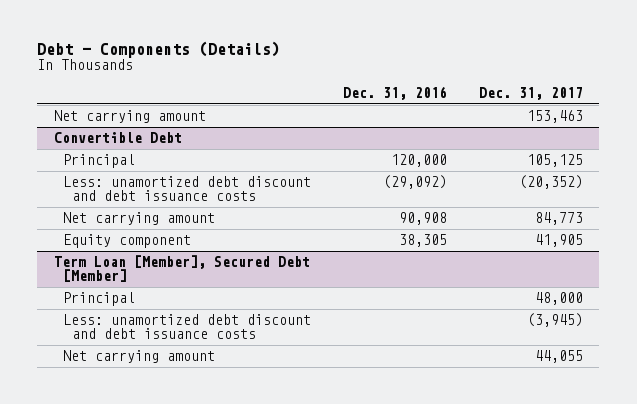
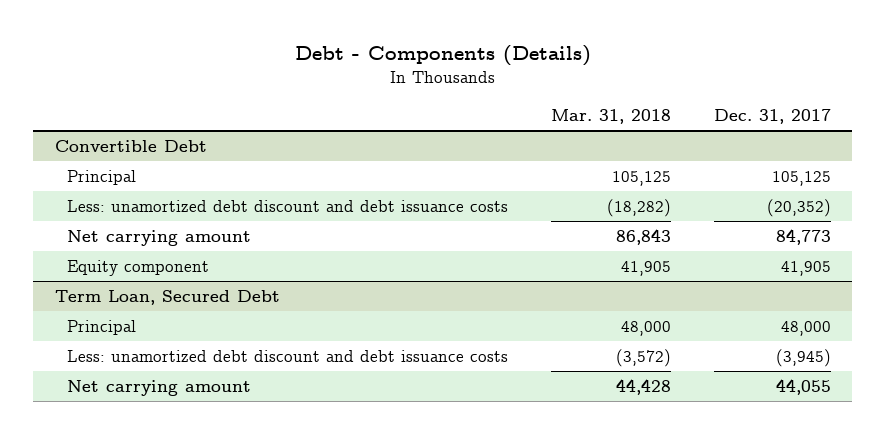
- | Dec. 31, 2016 | Dec. 31, 2017
+ | Mar. 31, 2018 | Dec. 31, 2017
- Net carrying amount | | 153,463
- Term Loan [Member], Secured Debt [Member]
+ Term Loan, Secured Debt

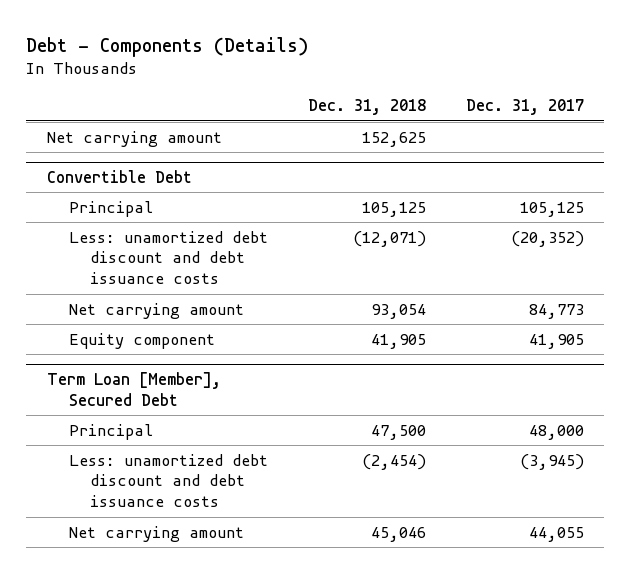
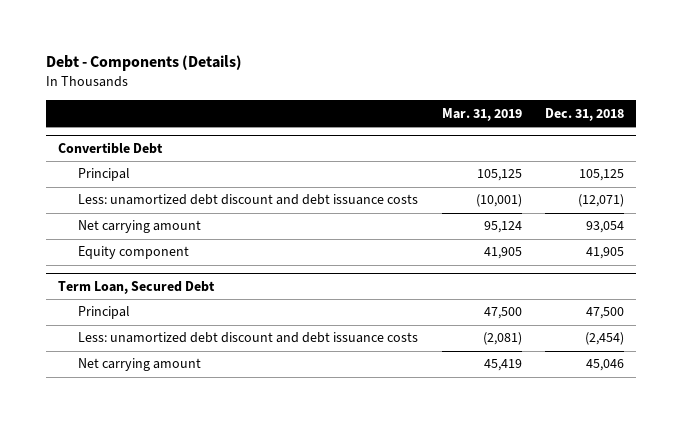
- | Dec. 31, 2018 | Dec. 31, 2017
+ | Mar. 31, 2019 | Dec. 31, 2018
- Net carrying amount | 152,625 |
- Term Loan [Member], Secured Debt
+ Term Loan, Secured Debt

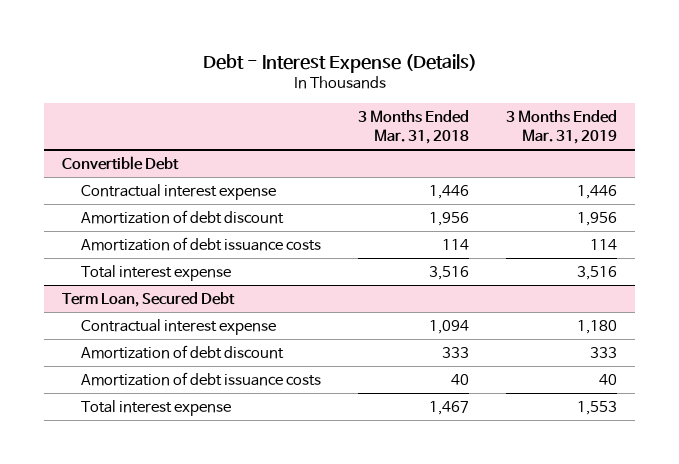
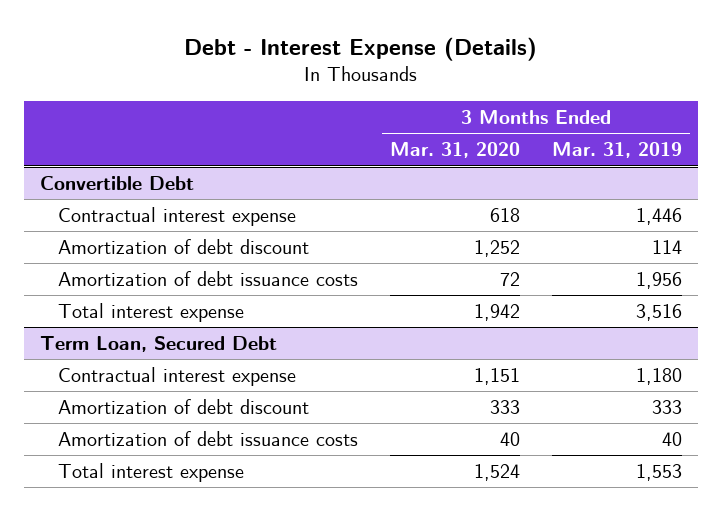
- | 3 Months Ended Mar. 31, 2018 | 3 Months Ended Mar. 31, 2019
+ | 3 Months Ended Mar. 31, 2020 | 3 Months Ended Mar. 31, 2019
@ Convertible Debt
- Amortization of debt discount | 1,956 | 1,956
- Amortization of debt issuance costs | 114 | 114
+ Amortization of debt discount | 1,252 | 114
+ Amortization of debt issuance costs | 72 | 1,956

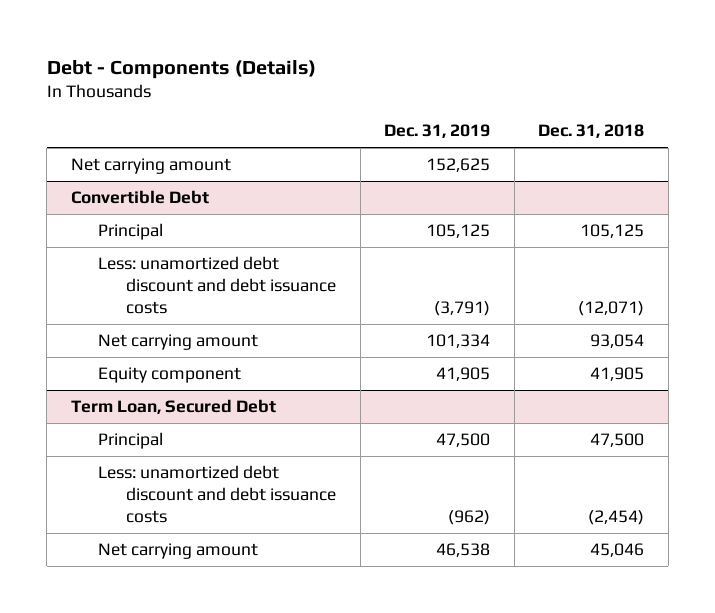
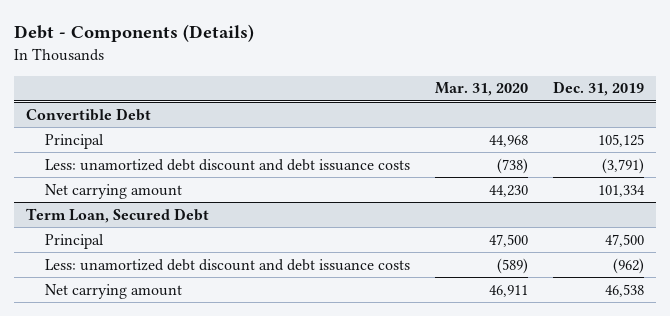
- | Dec. 31, 2019 | Dec. 31, 2018
+ | Mar. 31, 2020 | Dec. 31, 2019
- Net carrying amount | 152,625 |
@ Convertible Debt
- Equity component | 41,905 | 41,905

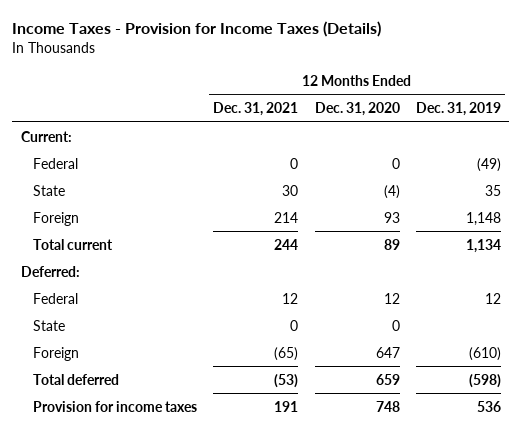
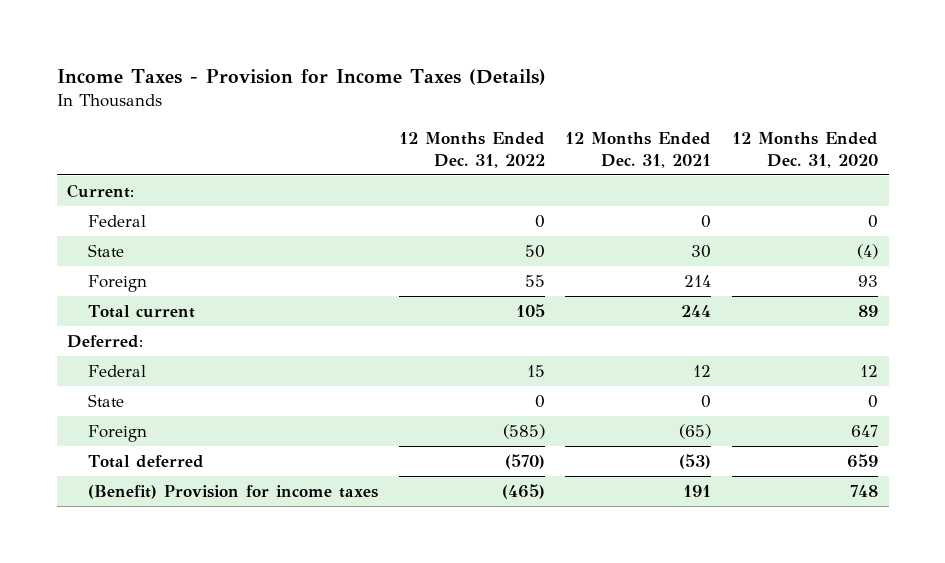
- | 12 Months Ended Dec. 31, 2021 | 12 Months Ended Dec. 31, 2020 | 12 Months Ended Dec. 31, 2019
+ | 12 Months Ended Dec. 31, 2022 | 12 Months Ended Dec. 31, 2021 | 12 Months Ended Dec. 31, 2020
- Provision for income taxes | 191 | 748 | 536
+ (Benefit) Provision for income taxes | (465) | 191 | 748

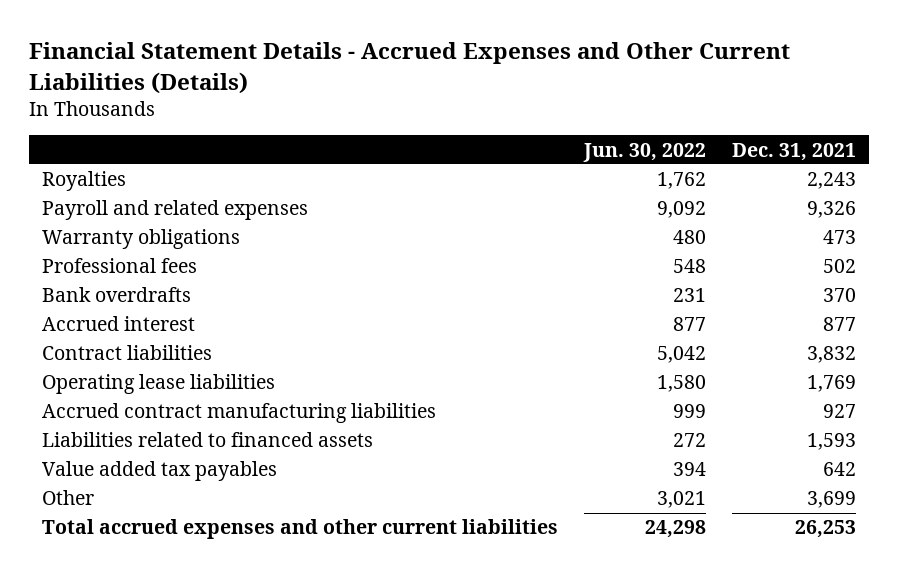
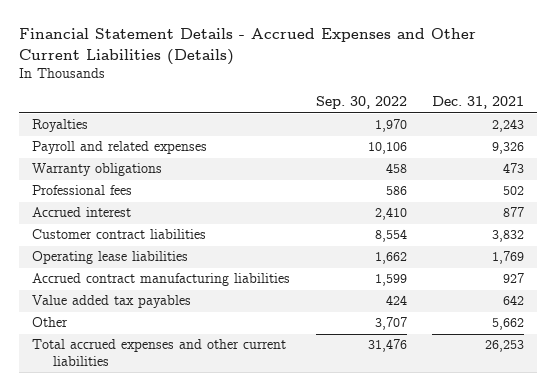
- | Jun. 30, 2022 | Dec. 31, 2021
+ | Sep. 30, 2022 | Dec. 31, 2021
- Bank overdrafts | 231 | 370
- Contract liabilities | 5,042 | 3,832
+ Customer contract liabilities | 8,554 | 3,832
- Liabilities related to financed assets | 272 | 1,593
- Other | 3,021 | 3,699
+ Other | 3,707 | 5,662

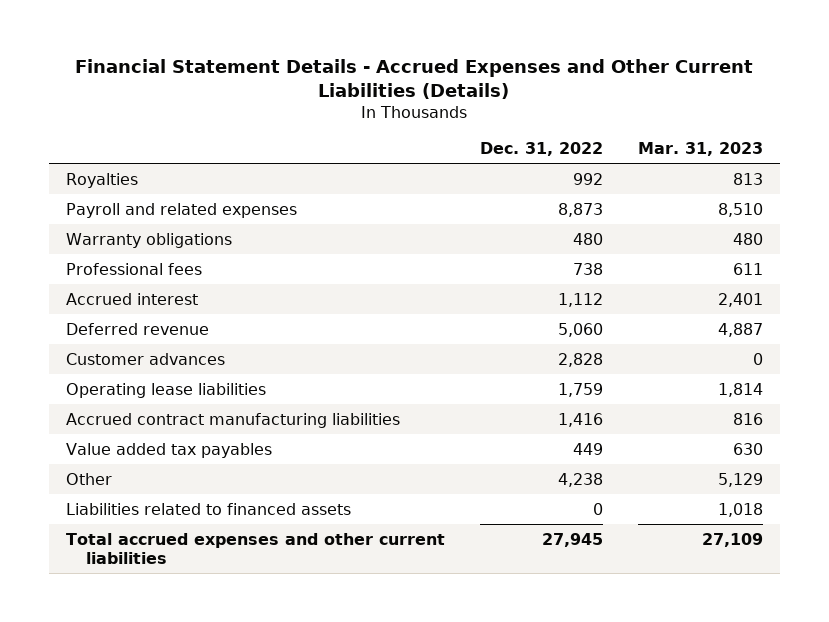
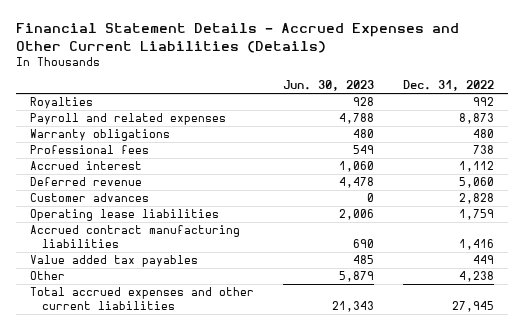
- | Dec. 31, 2022 | Mar. 31, 2023
+ | Jun. 30, 2023 | Dec. 31, 2022
- Liabilities related to financed assets | 0 | 1,018

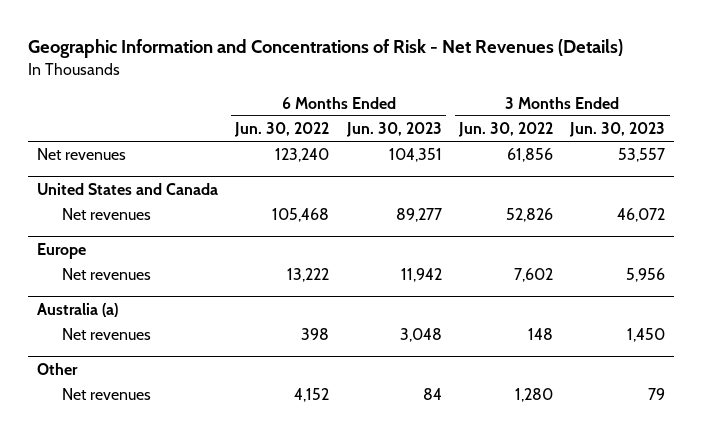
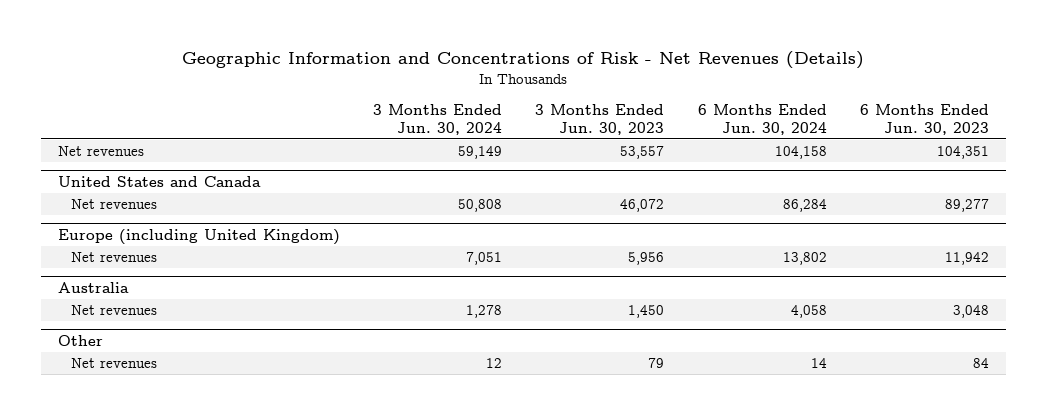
- | 6 Months Ended Jun. 30, 2022 | 6 Months Ended Jun. 30, 2023 | 3 Months Ended Jun. 30, 2022 | 3 Months Ended Jun. 30, 2023
+ | 3 Months Ended Jun. 30, 2024 | 3 Months Ended Jun. 30, 2023 | 6 Months Ended Jun. 30, 2024 | 6 Months Ended Jun. 30, 2023
- Europe
+ Europe (including United Kingdom)
- Australia (a)
+ Australia

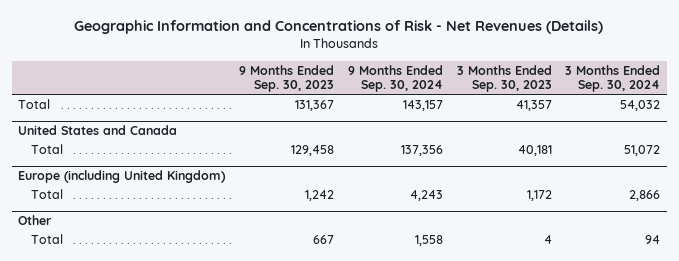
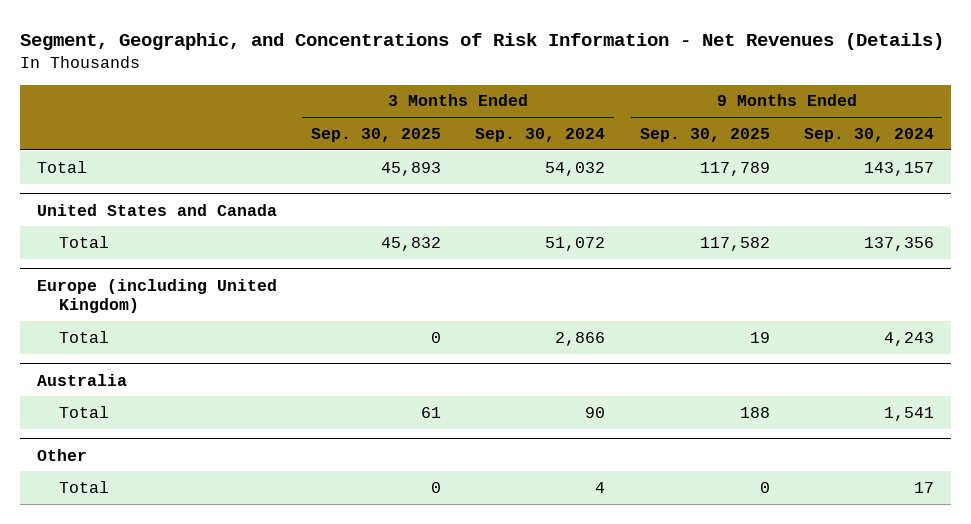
- Geographic Information and Concentrations of Risk - Net Revenues (Details)
+ Segment, Geographic, and Concentrations of Risk Information - Net Revenues (Details)
- | 9 Months Ended Sep. 30, 2023 | 9 Months Ended Sep. 30, 2024 | 3 Months Ended Sep. 30, 2023 | 3 Months Ended Sep. 30, 2024
+ | 3 Months Ended Sep. 30, 2025 | 3 Months Ended Sep. 30, 2024 | 9 Months Ended Sep. 30, 2025 | 9 Months Ended Sep. 30, 2024
+ Australia
+ Total | 61 | 90 | 188 | 1,541
@ Other
- Total | 667 | 1,558 | 4 | 94
+ Total | 0 | 4 | 0 | 17

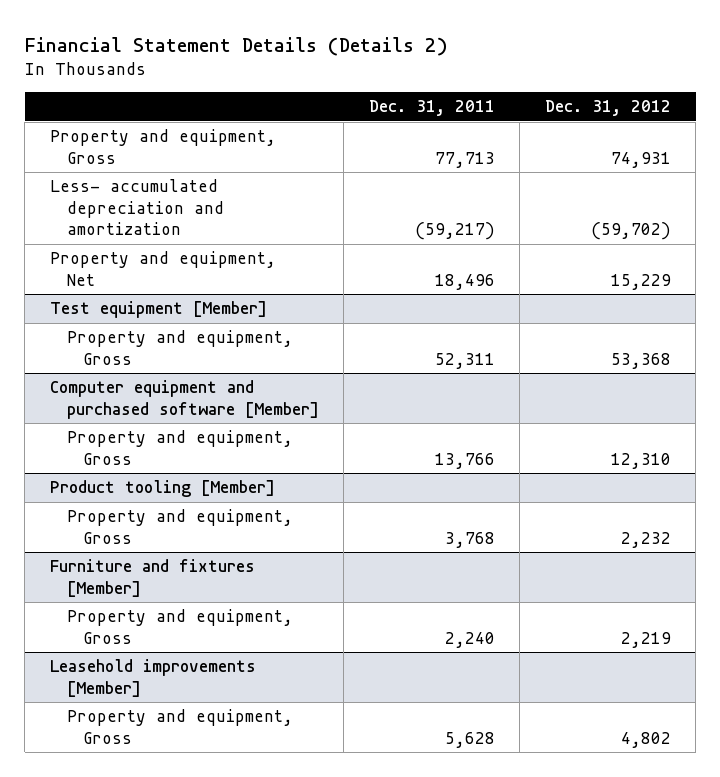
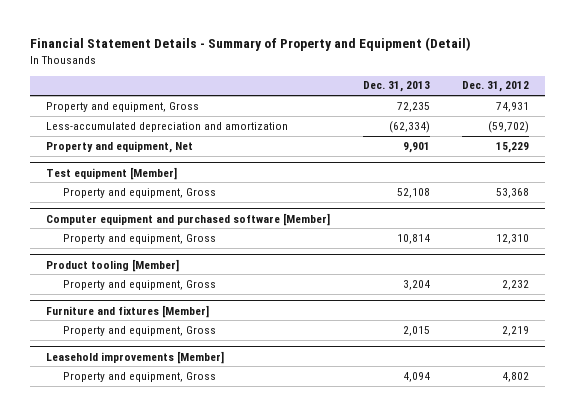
- Financial Statement Details (Details 2)
+ Financial Statement Details - Summary of Property and Equipment (Detail)
- | Dec. 31, 2011 | Dec. 31, 2012
+ | Dec. 31, 2013 | Dec. 31, 2012
- Less- accumulated depreciation and amortization | (59,217) | (59,702)
+ Less-accumulated depreciation and amortization | (62,334) | (59,702)

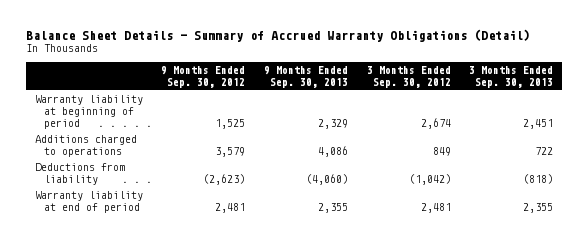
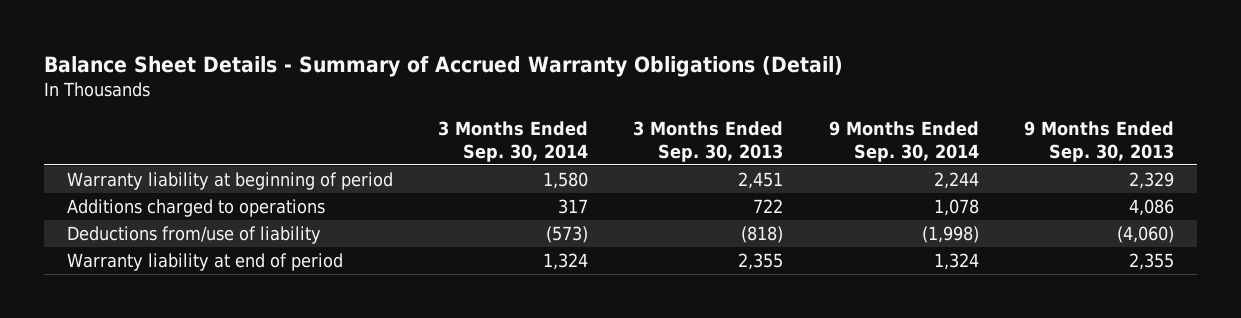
- | 9 Months Ended Sep. 30, 2012 | 9 Months Ended Sep. 30, 2013 | 3 Months Ended Sep. 30, 2012 | 3 Months Ended Sep. 30, 2013
+ | 3 Months Ended Sep. 30, 2014 | 3 Months Ended Sep. 30, 2013 | 9 Months Ended Sep. 30, 2014 | 9 Months Ended Sep. 30, 2013
- Deductions from liability | (2,623) | (4,060) | (1,042) | (818)
+ Deductions from/use of liability | (573) | (818) | (1,998) | (4,060)

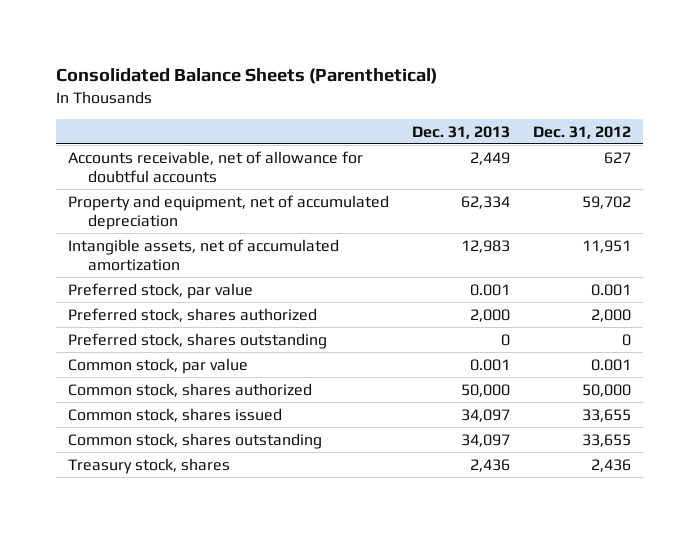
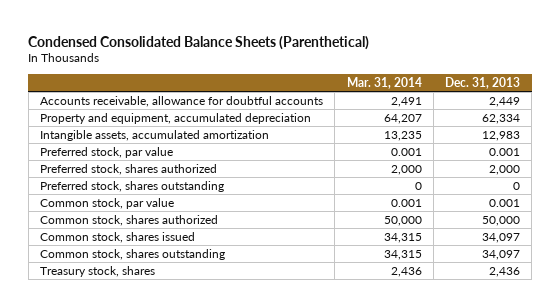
- Consolidated Balance Sheets (Parenthetical)
+ Condensed Consolidated Balance Sheets (Parenthetical)
- | Dec. 31, 2013 | Dec. 31, 2012
+ | Mar. 31, 2014 | Dec. 31, 2013
- Accounts receivable, net of allowance for doubtful accounts | 2,449 | 627
- Property and equipment, net of accumulated depreciation | 62,334 | 59,702
- Intangible assets, net of accumulated amortization | 12,983 | 11,951
+ Accounts receivable, allowance for doubtful accounts | 2,491 | 2,449
+ Property and equipment, accumulated depreciation | 64,207 | 62,334
+ Intangible assets, accumulated amortization | 13,235 | 12,983

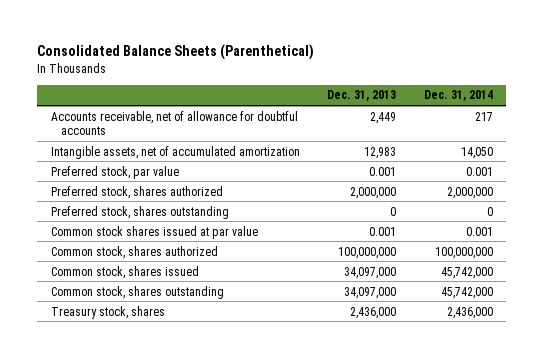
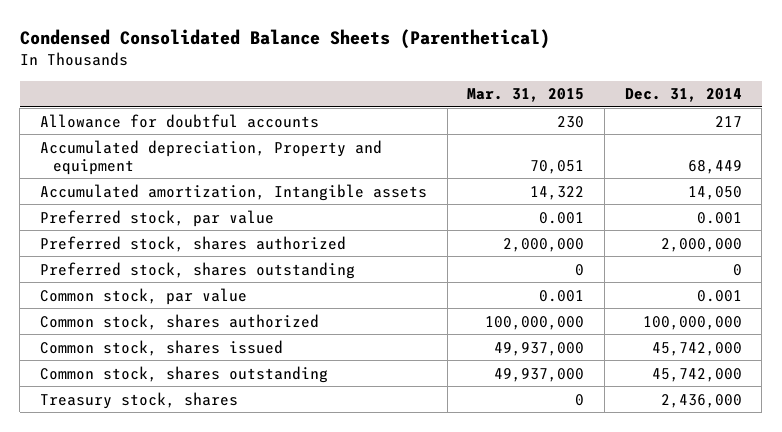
- Consolidated Balance Sheets (Parenthetical)
+ Condensed Consolidated Balance Sheets (Parenthetical)
- | Dec. 31, 2013 | Dec. 31, 2014
+ | Mar. 31, 2015 | Dec. 31, 2014
- Accounts receivable, net of allowance for doubtful accounts | 2,449 | 217
- Intangible assets, net of accumulated amortization | 12,983 | 14,050
+ Allowance for doubtful accounts | 230 | 217
+ Accumulated depreciation, Property and equipment | 70,051 | 68,449
+ Accumulated amortization, Intangible assets | 14,322 | 14,050
- Common stock shares issued at par value | 0.001 | 0.001
+ Common stock, par value | 0.001 | 0.001

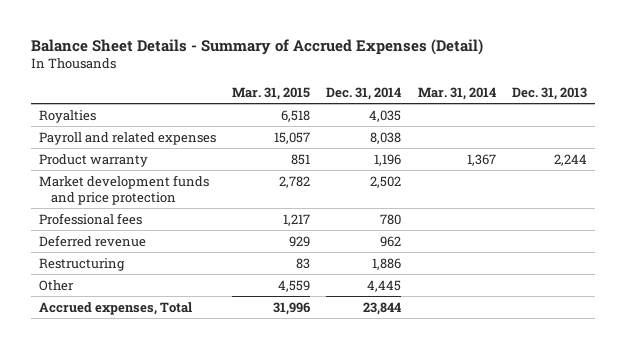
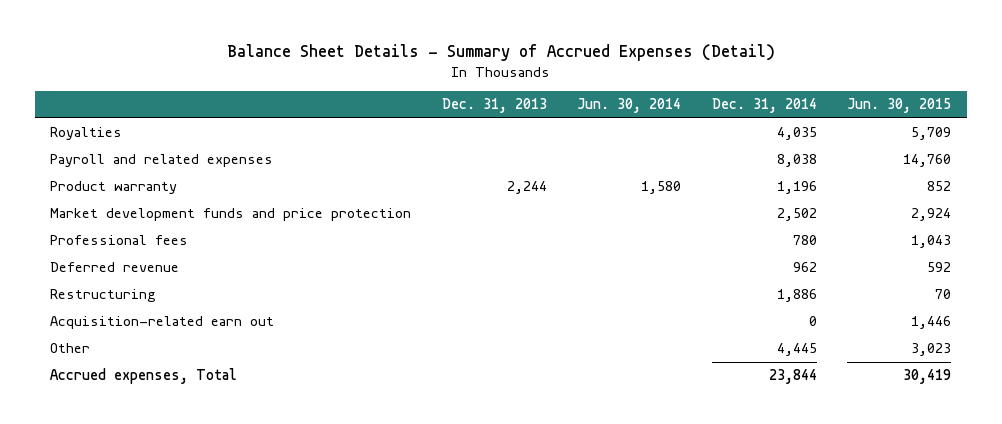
- | Mar. 31, 2015 | Dec. 31, 2014 | Mar. 31, 2014 | Dec. 31, 2013
+ | Dec. 31, 2013 | Jun. 30, 2014 | Dec. 31, 2014 | Jun. 30, 2015
+ Acquisition-related earn out | | | 0 | 1,446

